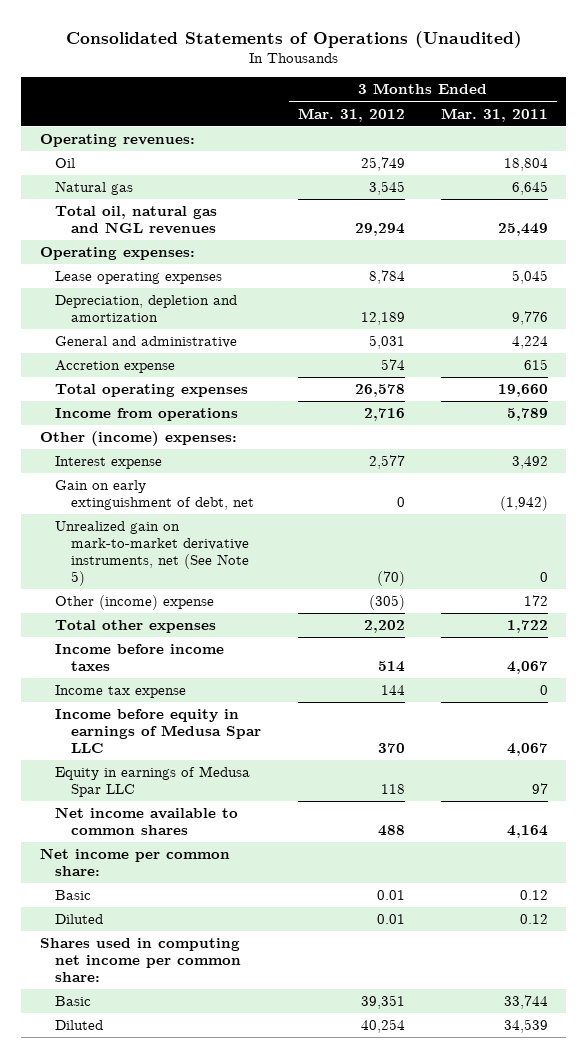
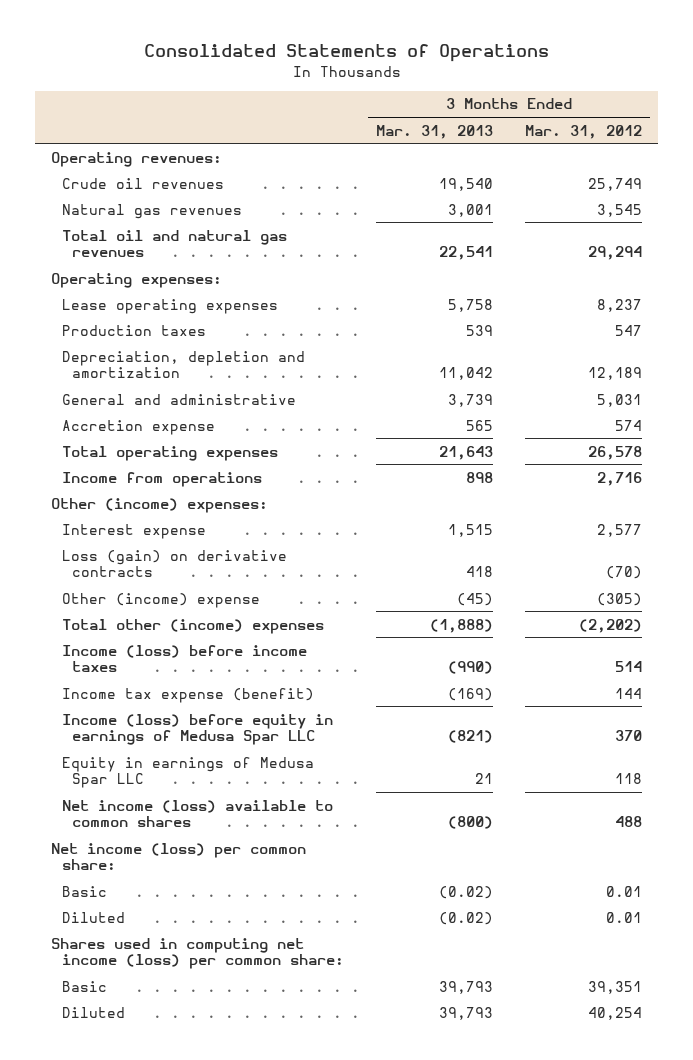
- Consolidated Statements of Operations (Unaudited)
+ Consolidated Statements of Operations
- | 3 Months Ended Mar. 31, 2012 | 3 Months Ended Mar. 31, 2011
+ | 3 Months Ended Mar. 31, 2013 | 3 Months Ended Mar. 31, 2012
- Oil | 25,749 | 18,804
- Natural gas | 3,545 | 6,645
- Total oil, natural gas and NGL revenues | 29,294 | 25,449
+ Crude oil revenues | 19,540 | 25,749
+ Natural gas revenues | 3,001 | 3,545
+ Total oil and natural gas revenues | 22,541 | 29,294
- Lease operating expenses | 8,784 | 5,045
+ Lease operating expenses | 5,758 | 8,237
+ Production taxes | 539 | 547
- Gain on early extinguishment of debt, net | 0 | (1,942)
- Unrealized gain on mark-to-market derivative instruments, net (See Note 5) | (70) | 0
+ Loss (gain) on derivative contracts | 418 | (70)
- Total other expenses | 2,202 | 1,722
- Income before income taxes | 514 | 4,067
- Income tax expense | 144 | 0
- Income before equity in earnings of Medusa Spar LLC | 370 | 4,067
+ Total other (income) expenses | (1,888) | (2,202)
+ Income (loss) before income taxes | (990) | 514
+ Income tax expense (benefit) | (169) | 144
+ Income (loss) before equity in earnings of Medusa Spar LLC | (821) | 370
- Net income available to common shares | 488 | 4,164
- Net income per common share:
+ Net income (loss) available to common shares | (800) | 488
+ Net income (loss) per common share:
- Shares used in computing net income per common share:
+ Shares used in computing net income (loss) per common share:

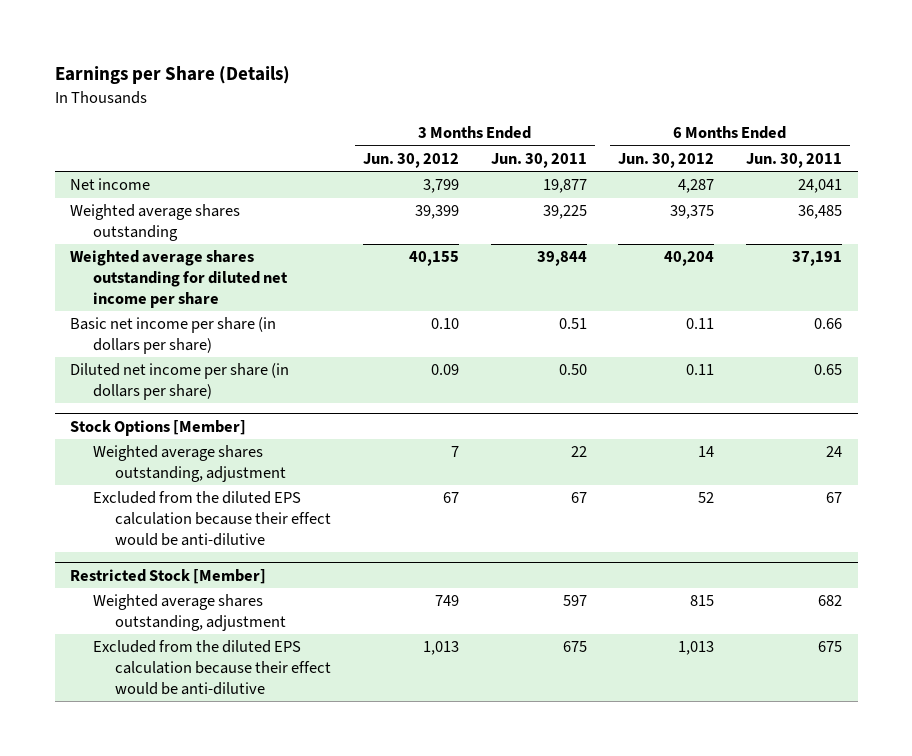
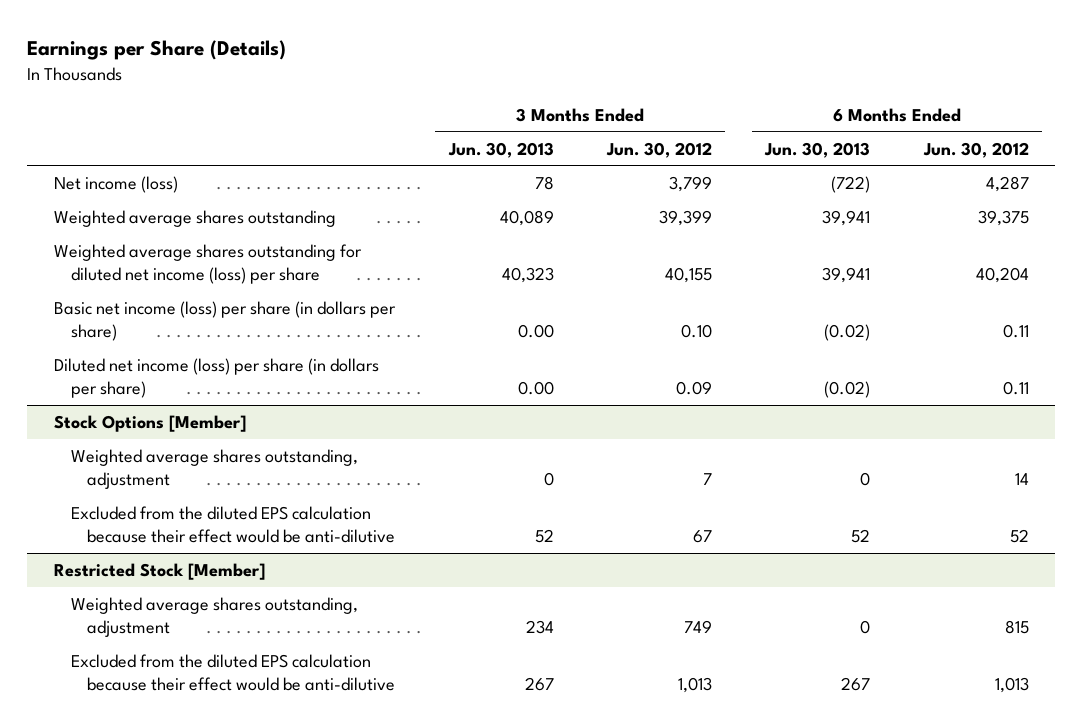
- | 3 Months Ended Jun. 30, 2012 | 3 Months Ended Jun. 30, 2011 | 6 Months Ended Jun. 30, 2012 | 6 Months Ended Jun. 30, 2011
+ | 3 Months Ended Jun. 30, 2013 | 3 Months Ended Jun. 30, 2012 | 6 Months Ended Jun. 30, 2013 | 6 Months Ended Jun. 30, 2012
- Net income | 3,799 | 19,877 | 4,287 | 24,041
+ Net income (loss) | 78 | 3,799 | (722) | 4,287
- Weighted average shares outstanding for diluted net income per share | 40,155 | 39,844 | 40,204 | 37,191
- Basic net income per share (in dollars per share) | 0.10 | 0.51 | 0.11 | 0.66
- Diluted net income per share (in dollars per share) | 0.09 | 0.50 | 0.11 | 0.65
+ Weighted average shares outstanding for diluted net income (loss) per share | 40,323 | 40,155 | 39,941 | 40,204
+ Basic net income (loss) per share (in dollars per share) | 0.00 | 0.10 | (0.02) | 0.11
+ Diluted net income (loss) per share (in dollars per share) | 0.00 | 0.09 | (0.02) | 0.11

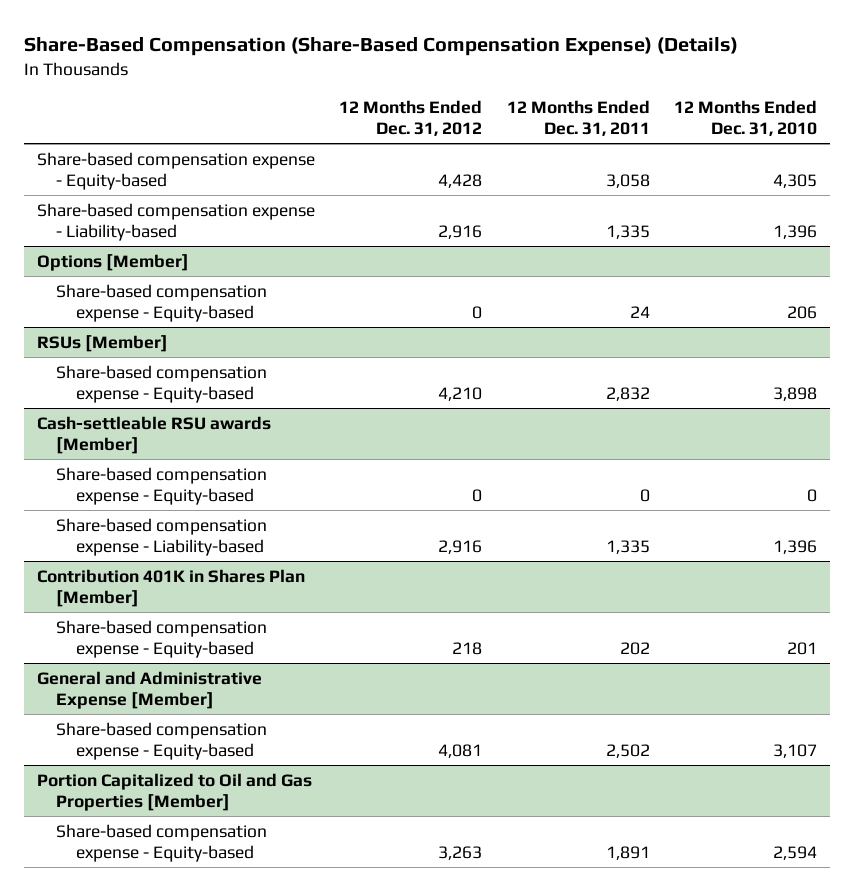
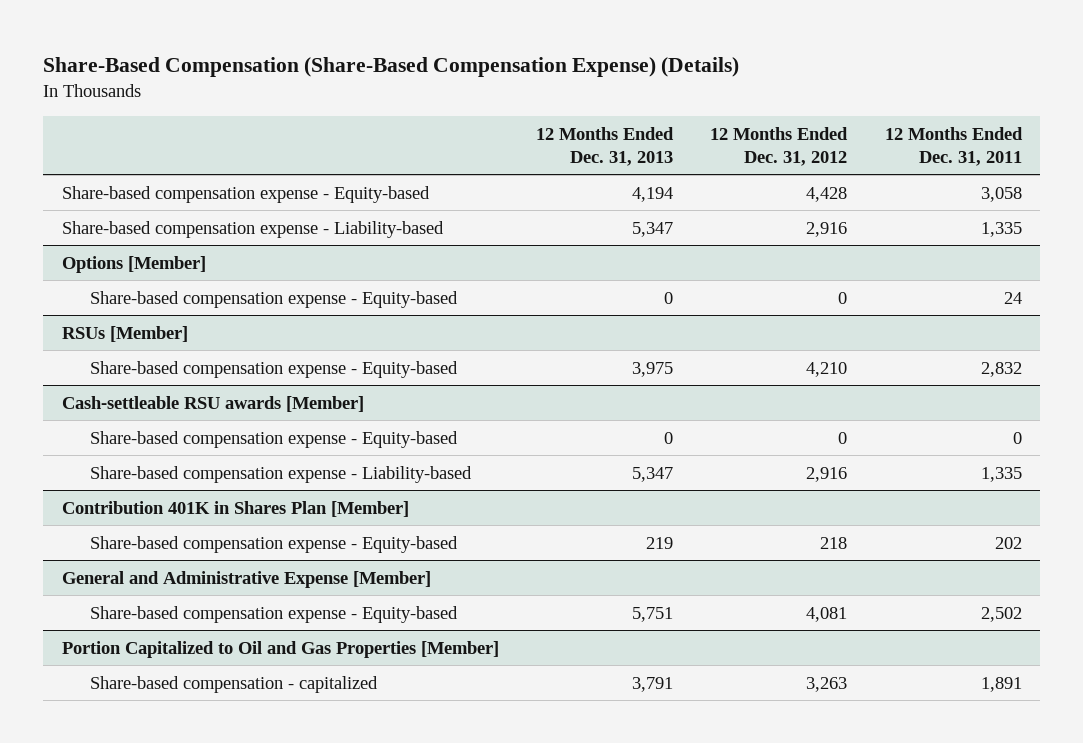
- | 12 Months Ended Dec. 31, 2012 | 12 Months Ended Dec. 31, 2011 | 12 Months Ended Dec. 31, 2010
+ | 12 Months Ended Dec. 31, 2013 | 12 Months Ended Dec. 31, 2012 | 12 Months Ended Dec. 31, 2011
@ Portion Capitalized to Oil and Gas Properties [Member]
- Share-based compensation expense - Equity-based | 3,263 | 1,891 | 2,594
+ Share-based compensation - capitalized | 3,791 | 3,263 | 1,891

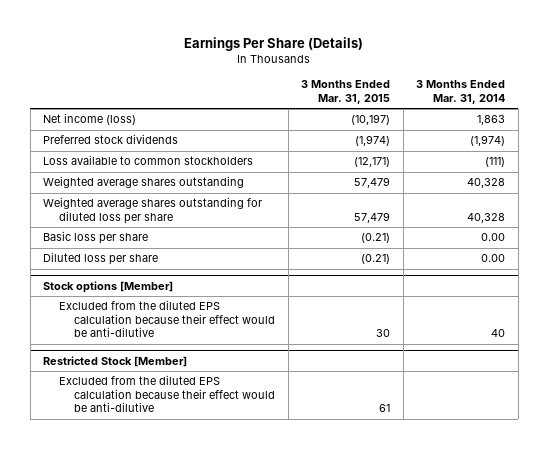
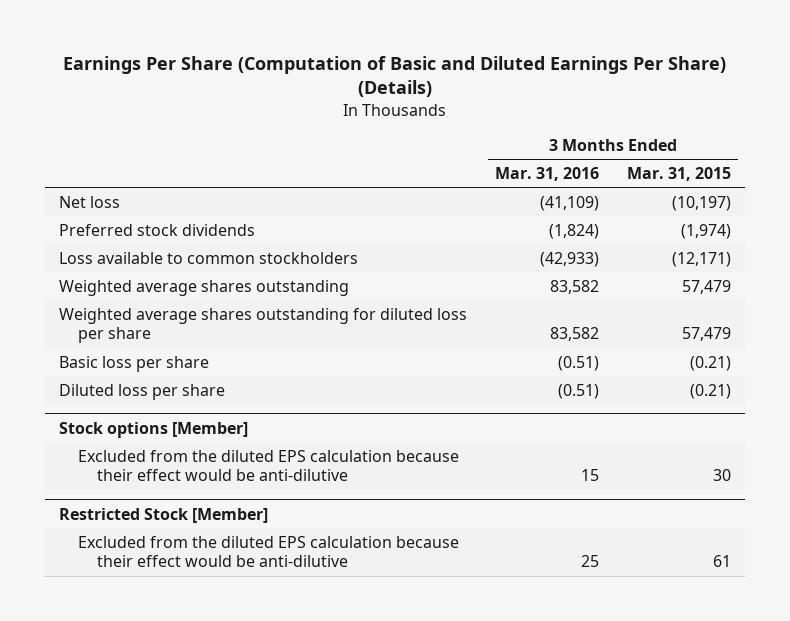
- Earnings Per Share (Details)
+ Earnings Per Share (Computation of Basic and Diluted Earnings Per Share) (Details)
- | 3 Months Ended Mar. 31, 2015 | 3 Months Ended Mar. 31, 2014
+ | 3 Months Ended Mar. 31, 2016 | 3 Months Ended Mar. 31, 2015
- Net income (loss) | (10,197) | 1,863
+ Net loss | (41,109) | (10,197)

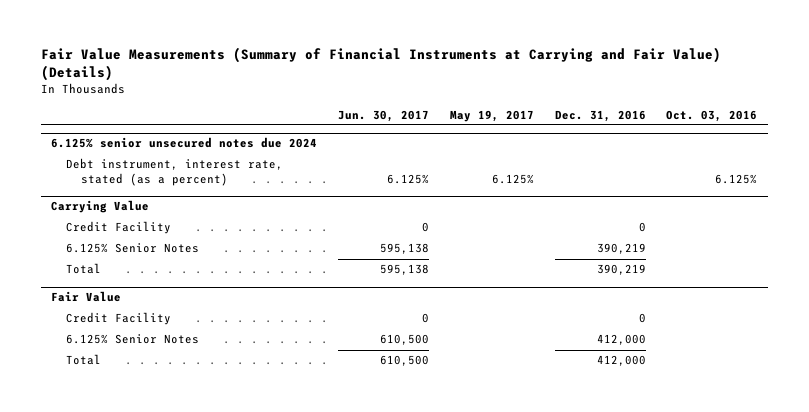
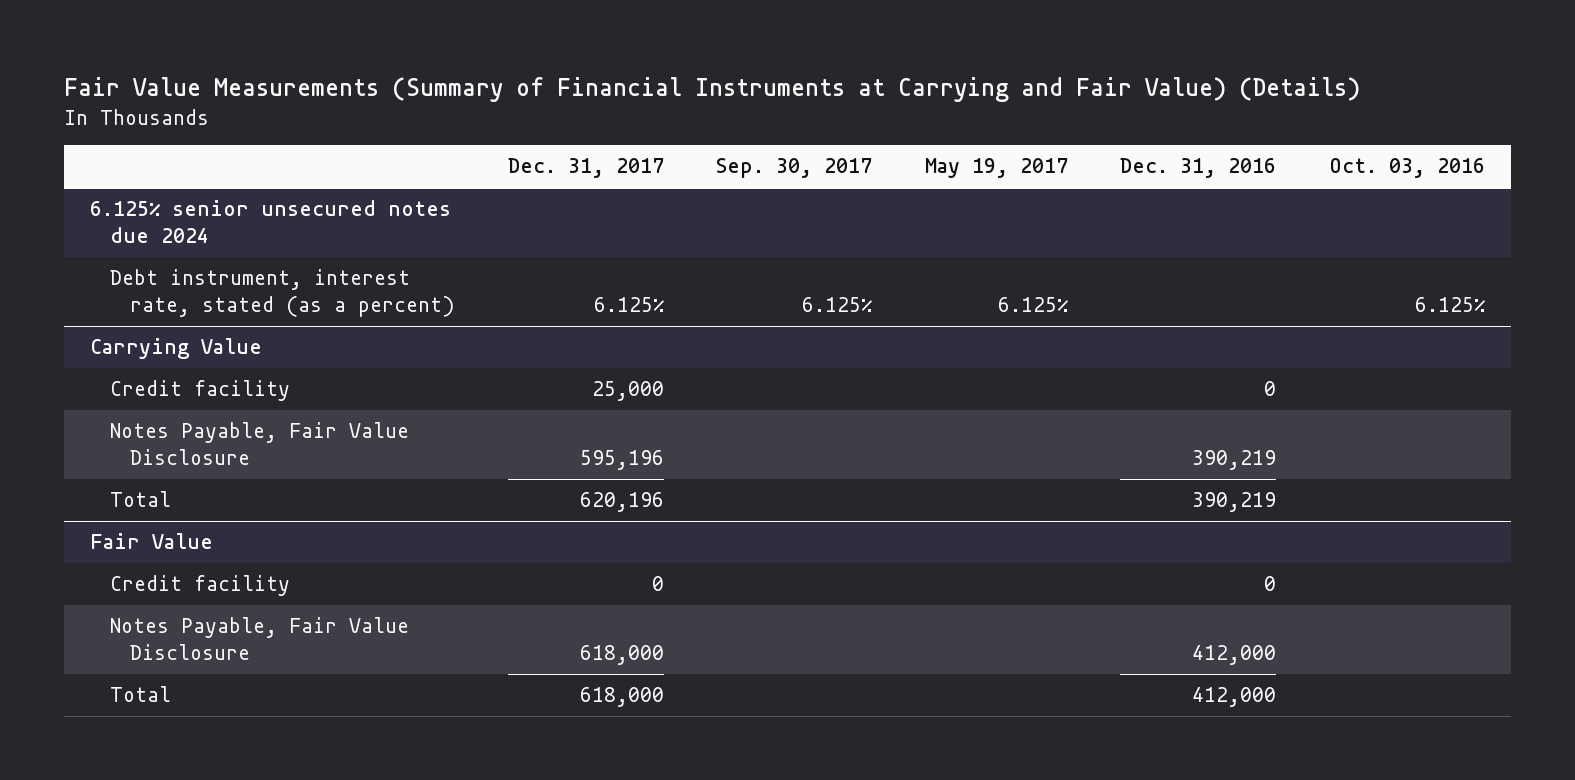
- | Jun. 30, 2017 | May 19, 2017 | Dec. 31, 2016 | Oct. 03, 2016
+ | Dec. 31, 2017 | Sep. 30, 2017 | May 19, 2017 | Dec. 31, 2016 | Oct. 03, 2016
@ Carrying Value
- Credit Facility | 0 | | 0 |
- 6.125% Senior Notes | 595,138 | | 390,219 |
+ Credit facility | 25,000 | | | 0 |
+ Notes Payable, Fair Value Disclosure | 595,196 | | | 390,219 |
@ Fair Value
- Credit Facility | 0 | | 0 |
- 6.125% Senior Notes | 610,500 | | 412,000 |
+ Credit facility | 0 | | | 0 |
+ Notes Payable, Fair Value Disclosure | 618,000 | | | 412,000 |

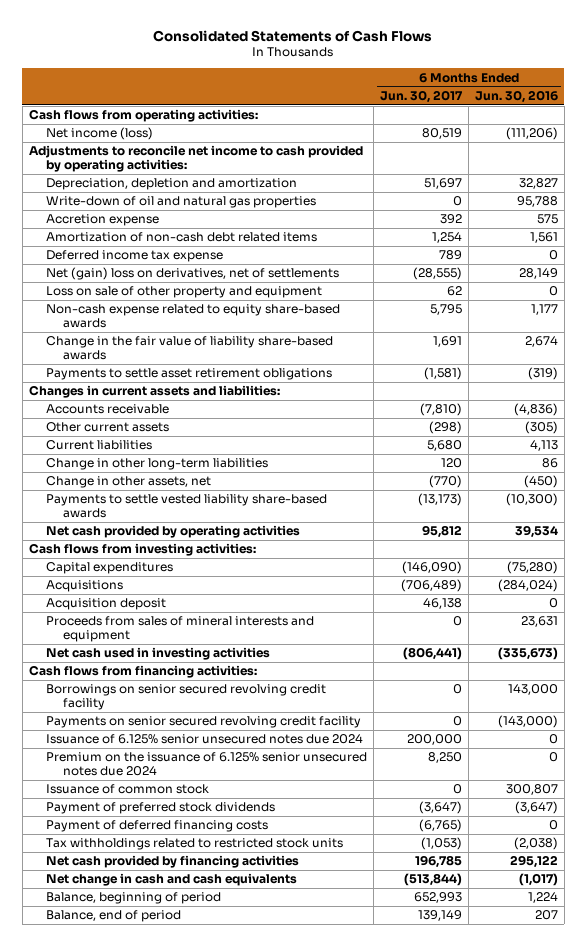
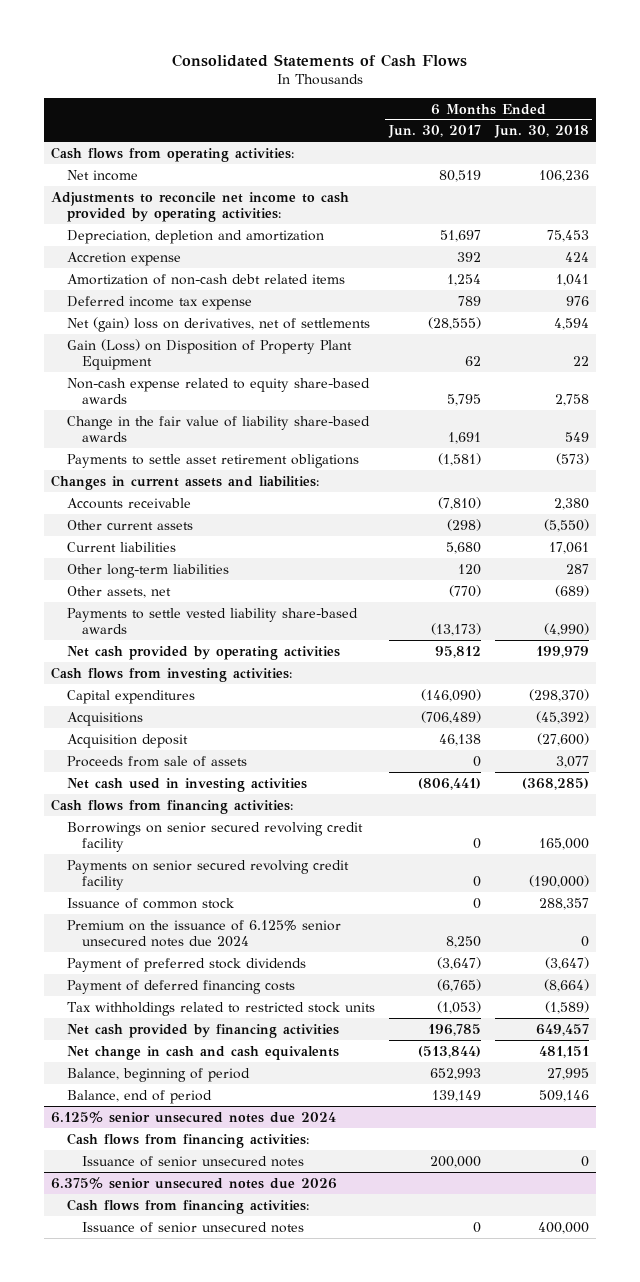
- | 6 Months Ended Jun. 30, 2017 | 6 Months Ended Jun. 30, 2016
+ | 6 Months Ended Jun. 30, 2017 | 6 Months Ended Jun. 30, 2018
- Net income (loss) | 80,519 | (111,206)
+ Net income | 80,519 | 106,236
- Write-down of oil and natural gas properties | 0 | 95,788
- Loss on sale of other property and equipment | 62 | 0
+ Gain (Loss) on Disposition of Property Plant Equipment | 62 | 22
- Change in other long-term liabilities | 120 | 86
- Change in other assets, net | (770) | (450)
+ Other long-term liabilities | 120 | 287
+ Other assets, net | (770) | (689)
- Proceeds from sales of mineral interests and equipment | 0 | 23,631
+ Proceeds from sale of assets | 0 | 3,077
- Issuance of 6.125% senior unsecured notes due 2024 | 200,000 | 0
moved down: Premium on the issuance of 6.125% senior unsecured notes due 2024 | 8,250 | 0
+ 6.125% senior unsecured notes due 2024
+ Cash flows from financing activities:
+ Issuance of senior unsecured notes | 200,000 | 0
+ 6.375% senior unsecured notes due 2026
+ Cash flows from financing activities:
+ Issuance of senior unsecured notes | 0 | 400,000

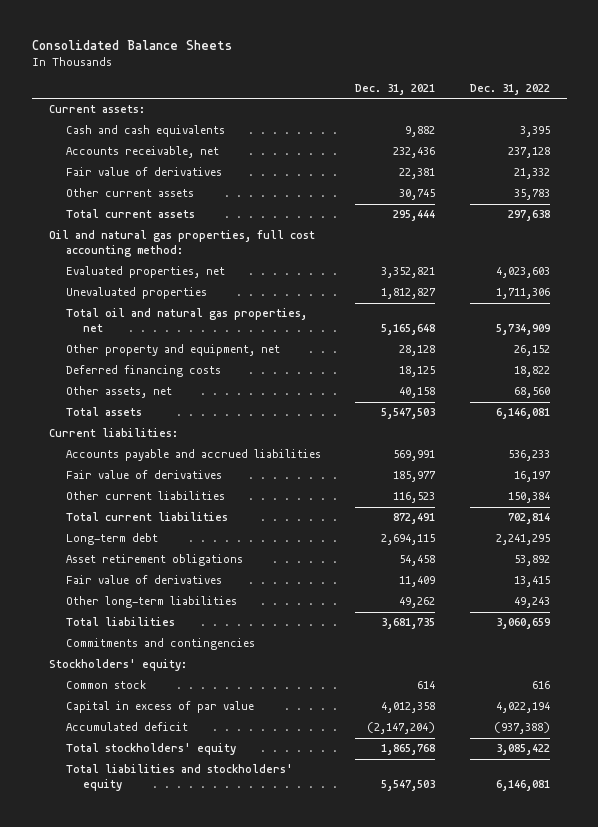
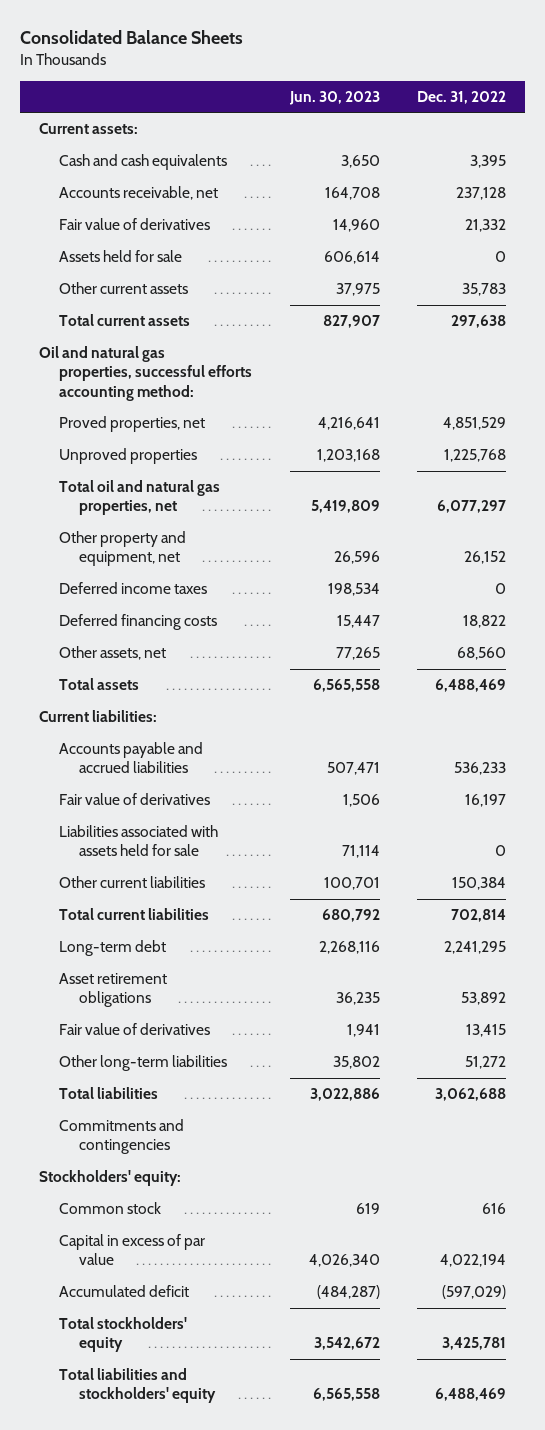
- | Dec. 31, 2021 | Dec. 31, 2022
+ | Jun. 30, 2023 | Dec. 31, 2022
+ Assets held for sale | 606,614 | 0
- Oil and natural gas properties, full cost accounting method:
- Evaluated properties, net | 3,352,821 | 4,023,603
- Unevaluated properties | 1,812,827 | 1,711,306
- Total oil and natural gas properties, net | 5,165,648 | 5,734,909
+ Oil and natural gas properties, successful efforts accounting method:
+ Proved properties, net | 4,216,641 | 4,851,529
+ Unproved properties | 1,203,168 | 1,225,768
+ Total oil and natural gas properties, net | 5,419,809 | 6,077,297
+ Deferred income taxes | 198,534 | 0
- Total assets | 5,547,503 | 6,146,081
+ Total assets | 6,565,558 | 6,488,469
+ Liabilities associated with assets held for sale | 71,114 | 0
- Other long-term liabilities | 49,262 | 49,243
- Total liabilities | 3,681,735 | 3,060,659
+ Other long-term liabilities | 35,802 | 51,272
+ Total liabilities | 3,022,886 | 3,062,688
- Accumulated deficit | (2,147,204) | (937,388)
- Total stockholders' equity | 1,865,768 | 3,085,422
- Total liabilities and stockholders' equity | 5,547,503 | 6,146,081
+ Accumulated deficit | (484,287) | (597,029)
+ Total stockholders' equity | 3,542,672 | 3,425,781
+ Total liabilities and stockholders' equity | 6,565,558 | 6,488,469

